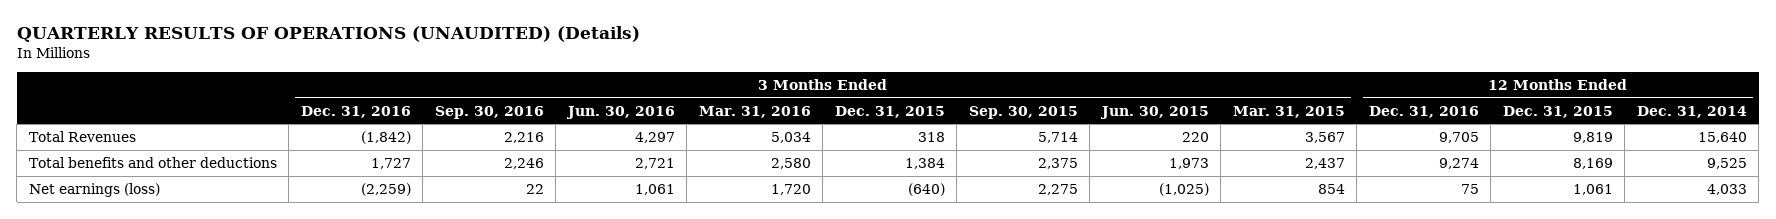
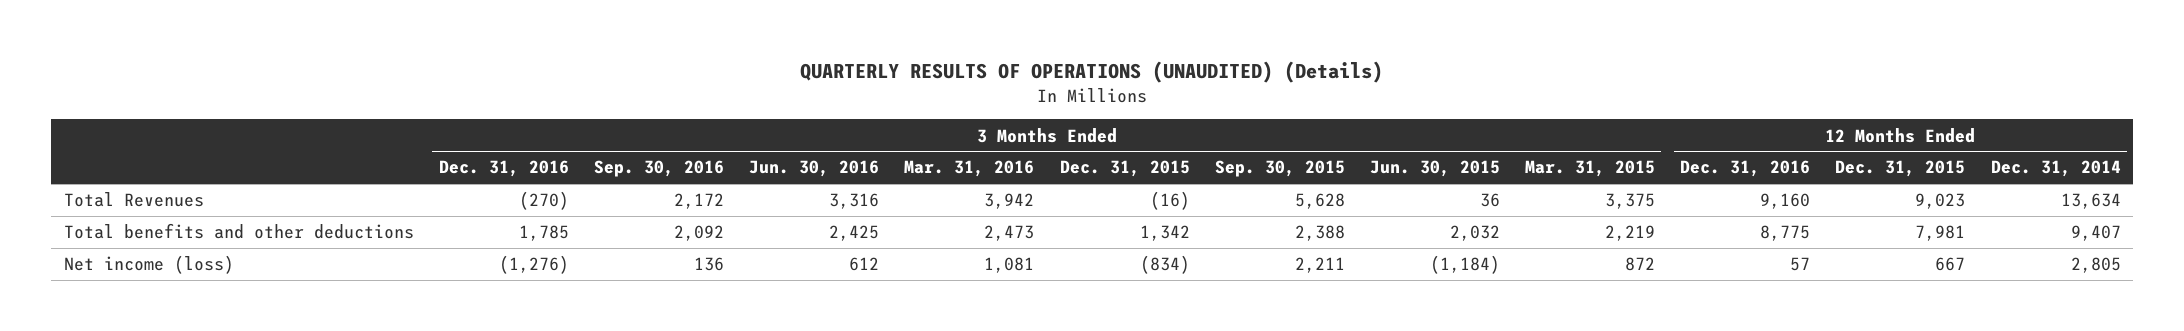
- Total Revenues | (1,842) | 2,216 | 4,297 | 5,034 | 318 | 5,714 | 220 | 3,567 | 9,705 | 9,819 | 15,640
- Total benefits and other deductions | 1,727 | 2,246 | 2,721 | 2,580 | 1,384 | 2,375 | 1,973 | 2,437 | 9,274 | 8,169 | 9,525
- Net earnings (loss) | (2,259) | 22 | 1,061 | 1,720 | (640) | 2,275 | (1,025) | 854 | 75 | 1,061 | 4,033
+ Total Revenues | (270) | 2,172 | 3,316 | 3,942 | (16) | 5,628 | 36 | 3,375 | 9,160 | 9,023 | 13,634
+ Total benefits and other deductions | 1,785 | 2,092 | 2,425 | 2,473 | 1,342 | 2,388 | 2,032 | 2,219 | 8,775 | 7,981 | 9,407
+ Net income (loss) | (1,276) | 136 | 612 | 1,081 | (834) | 2,211 | (1,184) | 872 | 57 | 667 | 2,805

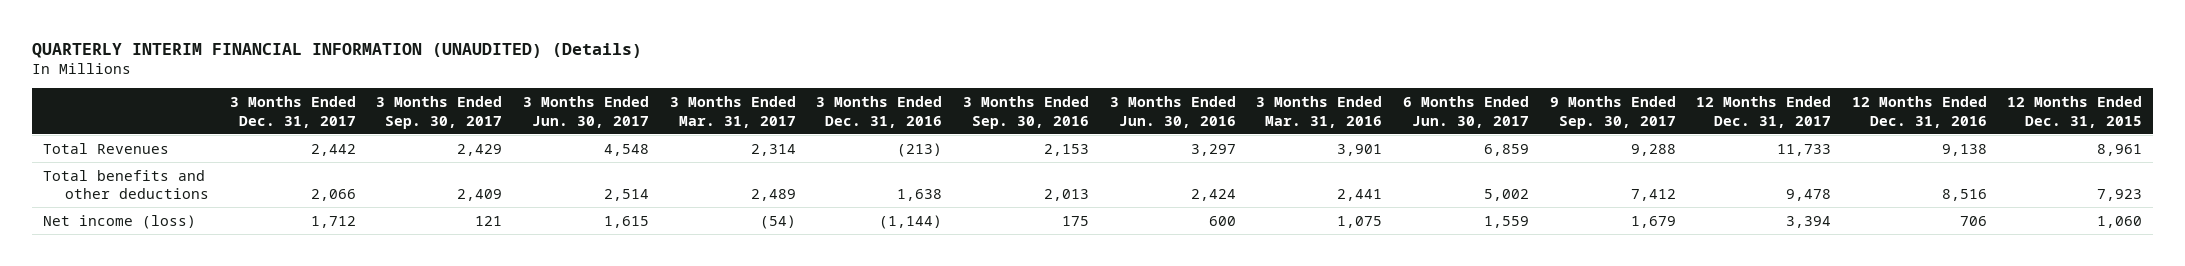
- QUARTERLY RESULTS OF OPERATIONS (UNAUDITED) (Details)
+ QUARTERLY INTERIM FINANCIAL INFORMATION (UNAUDITED) (Details)
- | 3 Months Ended Dec. 31, 2016 | 3 Months Ended Sep. 30, 2016 | 3 Months Ended Jun. 30, 2016 | 3 Months Ended Mar. 31, 2016 | 3 Months Ended Dec. 31, 2015 | 3 Months Ended Sep. 30, 2015 | 3 Months Ended Jun. 30, 2015 | 3 Months Ended Mar. 31, 2015 | 12 Months Ended Dec. 31, 2016 | 12 Months Ended Dec. 31, 2015 | 12 Months Ended Dec. 31, 2014
+ | 3 Months Ended Dec. 31, 2017 | 3 Months Ended Sep. 30, 2017 | 3 Months Ended Jun. 30, 2017 | 3 Months Ended Mar. 31, 2017 | 3 Months Ended Dec. 31, 2016 | 3 Months Ended Sep. 30, 2016 | 3 Months Ended Jun. 30, 2016 | 3 Months Ended Mar. 31, 2016 | 6 Months Ended Jun. 30, 2017 | 9 Months Ended Sep. 30, 2017 | 12 Months Ended Dec. 31, 2017 | 12 Months Ended Dec. 31, 2016 | 12 Months Ended Dec. 31, 2015
- Total Revenues | (270) | 2,172 | 3,316 | 3,942 | (16) | 5,628 | 36 | 3,375 | 9,160 | 9,023 | 13,634
- Total benefits and other deductions | 1,785 | 2,092 | 2,425 | 2,473 | 1,342 | 2,388 | 2,032 | 2,219 | 8,775 | 7,981 | 9,407
- Net income (loss) | (1,276) | 136 | 612 | 1,081 | (834) | 2,211 | (1,184) | 872 | 57 | 667 | 2,805
+ Total Revenues | 2,442 | 2,429 | 4,548 | 2,314 | (213) | 2,153 | 3,297 | 3,901 | 6,859 | 9,288 | 11,733 | 9,138 | 8,961
+ Total benefits and other deductions | 2,066 | 2,409 | 2,514 | 2,489 | 1,638 | 2,013 | 2,424 | 2,441 | 5,002 | 7,412 | 9,478 | 8,516 | 7,923
+ Net income (loss) | 1,712 | 121 | 1,615 | (54) | (1,144) | 175 | 600 | 1,075 | 1,559 | 1,679 | 3,394 | 706 | 1,060

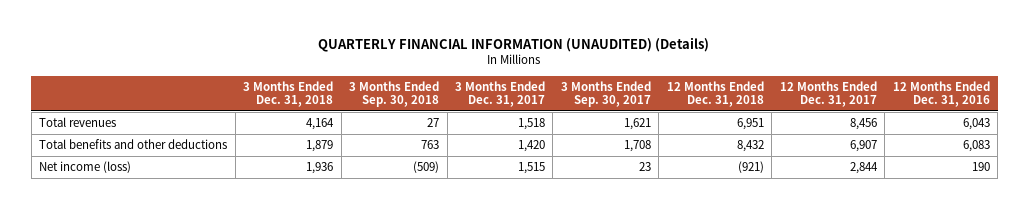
- QUARTERLY INTERIM FINANCIAL INFORMATION (UNAUDITED) (Details)
+ QUARTERLY FINANCIAL INFORMATION (UNAUDITED) (Details)
- | 3 Months Ended Dec. 31, 2017 | 3 Months Ended Sep. 30, 2017 | 3 Months Ended Jun. 30, 2017 | 3 Months Ended Mar. 31, 2017 | 3 Months Ended Dec. 31, 2016 | 3 Months Ended Sep. 30, 2016 | 3 Months Ended Jun. 30, 2016 | 3 Months Ended Mar. 31, 2016 | 6 Months Ended Jun. 30, 2017 | 9 Months Ended Sep. 30, 2017 | 12 Months Ended Dec. 31, 2017 | 12 Months Ended Dec. 31, 2016 | 12 Months Ended Dec. 31, 2015
+ | 3 Months Ended Dec. 31, 2018 | 3 Months Ended Sep. 30, 2018 | 3 Months Ended Dec. 31, 2017 | 3 Months Ended Sep. 30, 2017 | 12 Months Ended Dec. 31, 2018 | 12 Months Ended Dec. 31, 2017 | 12 Months Ended Dec. 31, 2016
- Total Revenues | 2,442 | 2,429 | 4,548 | 2,314 | (213) | 2,153 | 3,297 | 3,901 | 6,859 | 9,288 | 11,733 | 9,138 | 8,961
- Total benefits and other deductions | 2,066 | 2,409 | 2,514 | 2,489 | 1,638 | 2,013 | 2,424 | 2,441 | 5,002 | 7,412 | 9,478 | 8,516 | 7,923
- Net income (loss) | 1,712 | 121 | 1,615 | (54) | (1,144) | 175 | 600 | 1,075 | 1,559 | 1,679 | 3,394 | 706 | 1,060
+ Total revenues | 4,164 | 27 | 1,518 | 1,621 | 6,951 | 8,456 | 6,043
+ Total benefits and other deductions | 1,879 | 763 | 1,420 | 1,708 | 8,432 | 6,907 | 6,083
+ Net income (loss) | 1,936 | (509) | 1,515 | 23 | (921) | 2,844 | 190

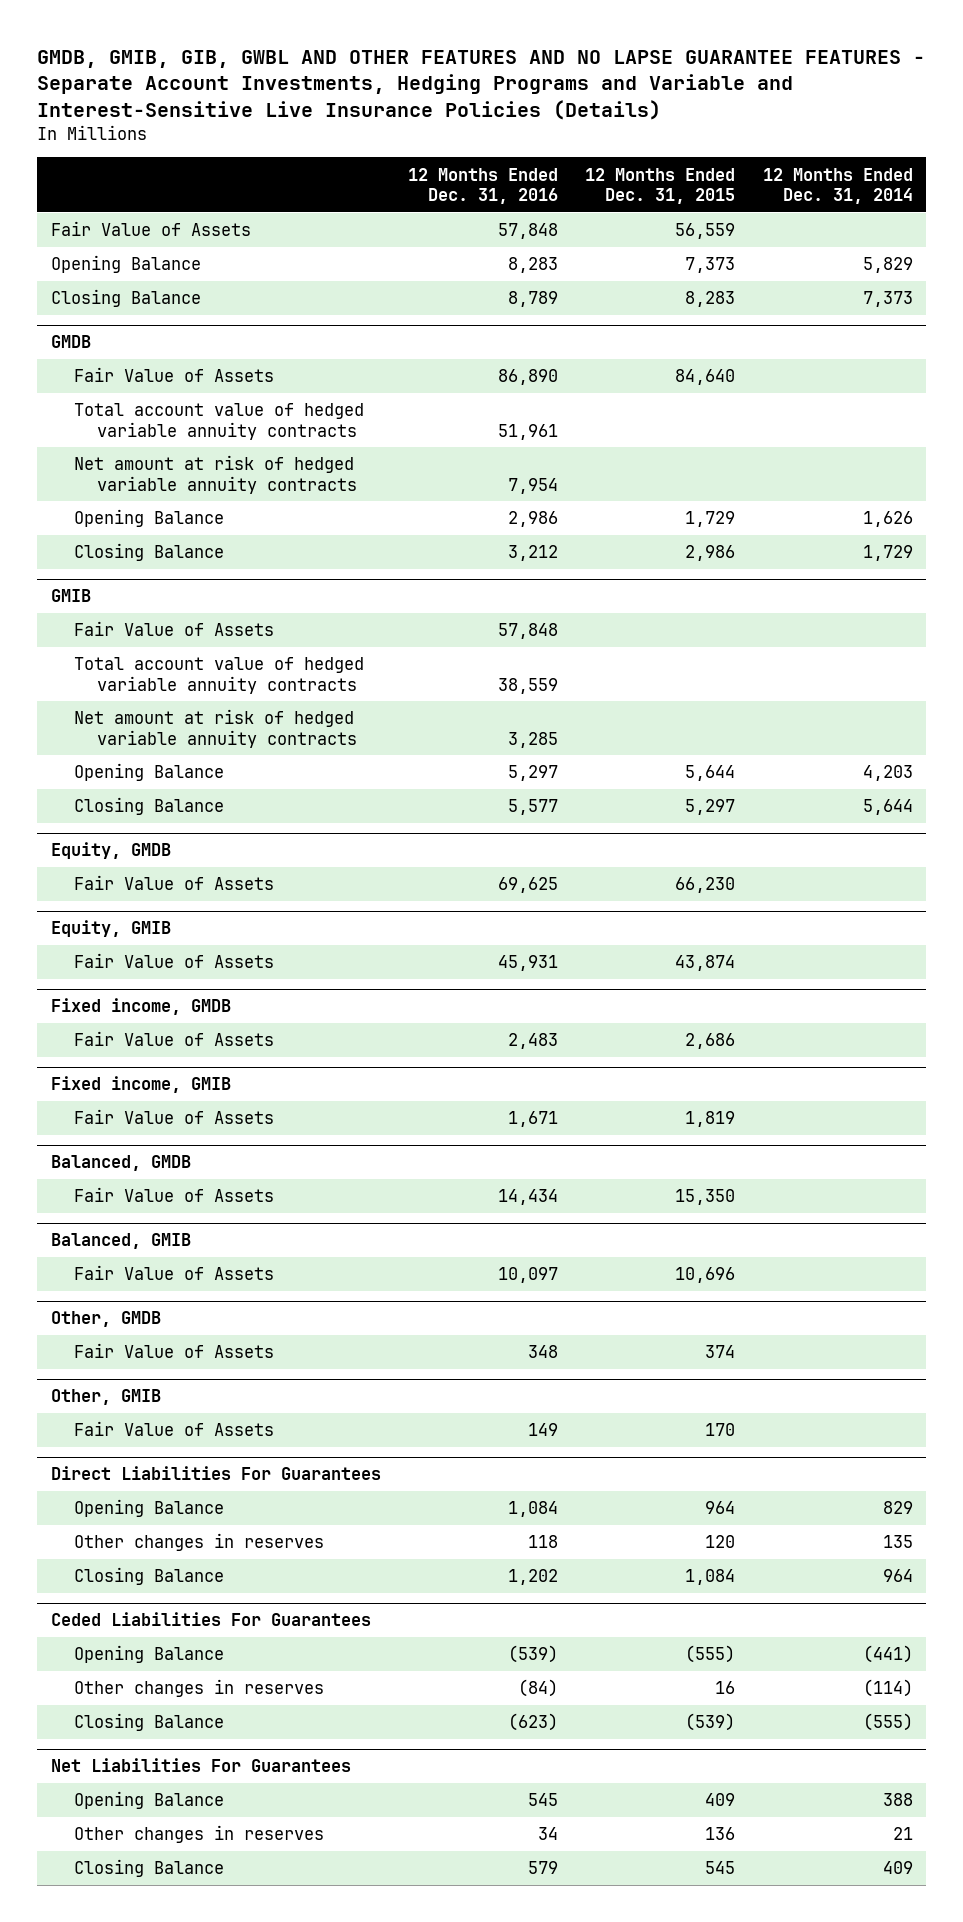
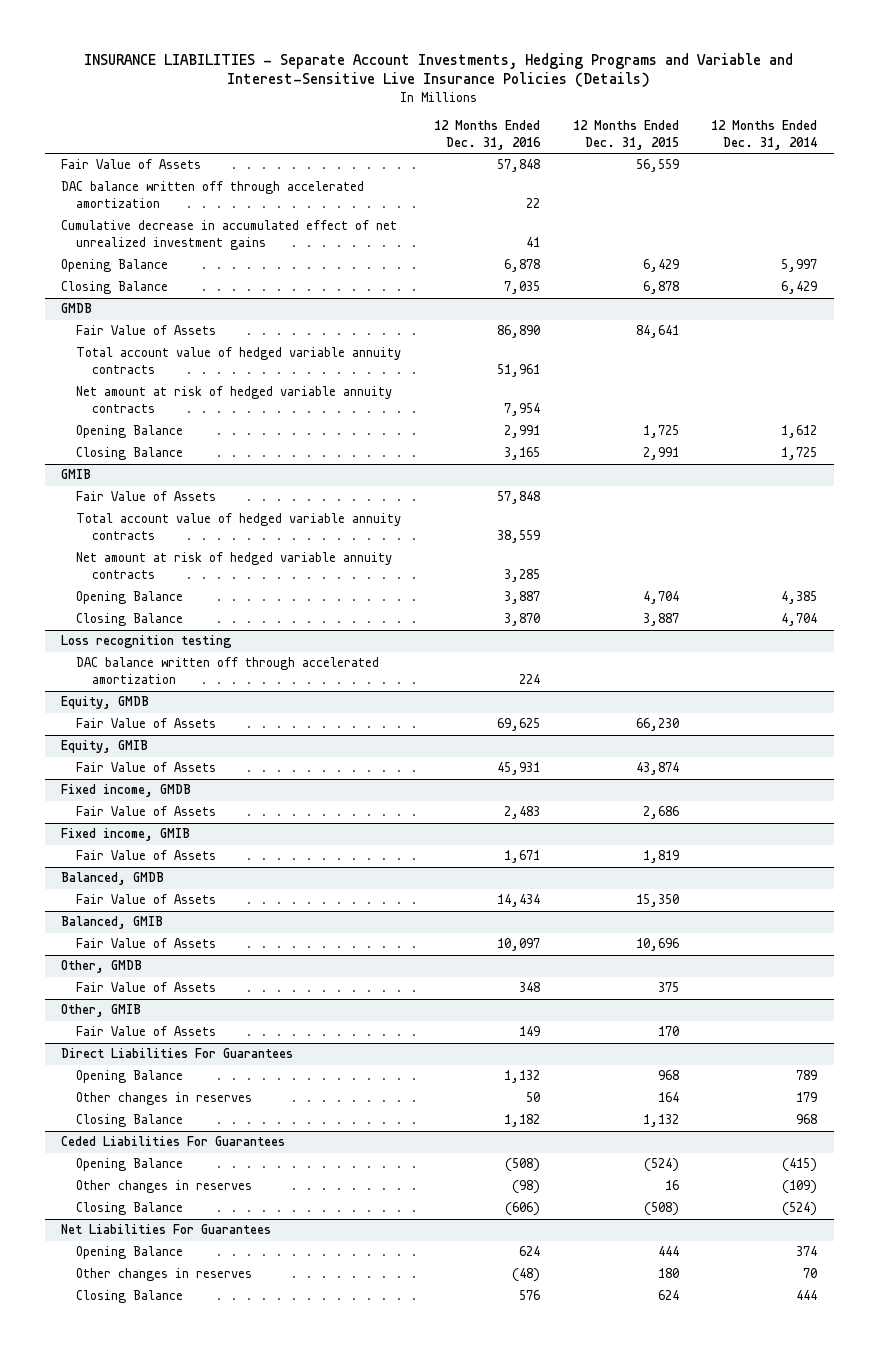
- GMDB, GMIB, GIB, GWBL AND OTHER FEATURES AND NO LAPSE GUARANTEE FEATURES - Separate Account Investments, Hedging Programs and Variable and Interest-Sensitive Live Insurance Policies (Details)
+ INSURANCE LIABILITIES - Separate Account Investments, Hedging Programs and Variable and Interest-Sensitive Live Insurance Policies (Details)
- Opening Balance | 8,283 | 7,373 | 5,829
- Closing Balance | 8,789 | 8,283 | 7,373
+ DAC balance written off through accelerated amortization | 22 | |
+ Cumulative decrease in accumulated effect of net unrealized investment gains | 41 | |
+ Opening Balance | 6,878 | 6,429 | 5,997
+ Closing Balance | 7,035 | 6,878 | 6,429
@ GMDB
- Fair Value of Assets | 86,890 | 84,640 |
+ Fair Value of Assets | 86,890 | 84,641 |
- Opening Balance | 2,986 | 1,729 | 1,626
- Closing Balance | 3,212 | 2,986 | 1,729
+ Opening Balance | 2,991 | 1,725 | 1,612
+ Closing Balance | 3,165 | 2,991 | 1,725
@ GMIB
- Opening Balance | 5,297 | 5,644 | 4,203
- Closing Balance | 5,577 | 5,297 | 5,644
+ Opening Balance | 3,887 | 4,704 | 4,385
+ Closing Balance | 3,870 | 3,887 | 4,704
+ Loss recognition testing
+ DAC balance written off through accelerated amortization | 224 | |
@ Other, GMDB
- Fair Value of Assets | 348 | 374 |
+ Fair Value of Assets | 348 | 375 |
@ Direct Liabilities For Guarantees
- Opening Balance | 1,084 | 964 | 829
- Other changes in reserves | 118 | 120 | 135
- Closing Balance | 1,202 | 1,084 | 964
+ Opening Balance | 1,132 | 968 | 789
+ Other changes in reserves | 50 | 164 | 179
+ Closing Balance | 1,182 | 1,132 | 968
@ Ceded Liabilities For Guarantees
- Opening Balance | (539) | (555) | (441)
- Other changes in reserves | (84) | 16 | (114)
- Closing Balance | (623) | (539) | (555)
+ Opening Balance | (508) | (524) | (415)
+ Other changes in reserves | (98) | 16 | (109)
+ Closing Balance | (606) | (508) | (524)
@ Net Liabilities For Guarantees
- Opening Balance | 545 | 409 | 388
- Other changes in reserves | 34 | 136 | 21
- Closing Balance | 579 | 545 | 409
+ Opening Balance | 624 | 444 | 374
+ Other changes in reserves | (48) | 180 | 70
+ Closing Balance | 576 | 624 | 444

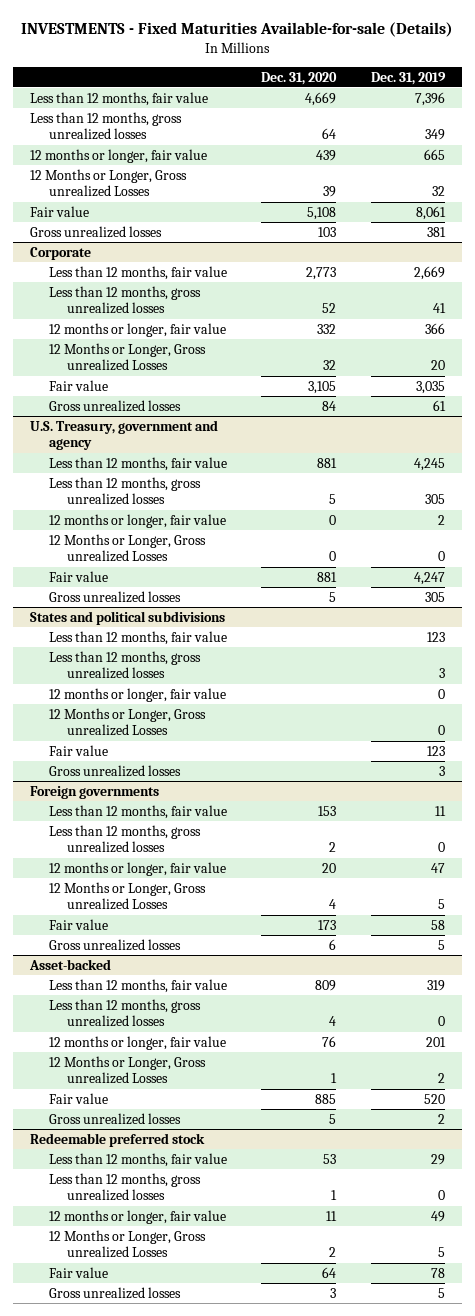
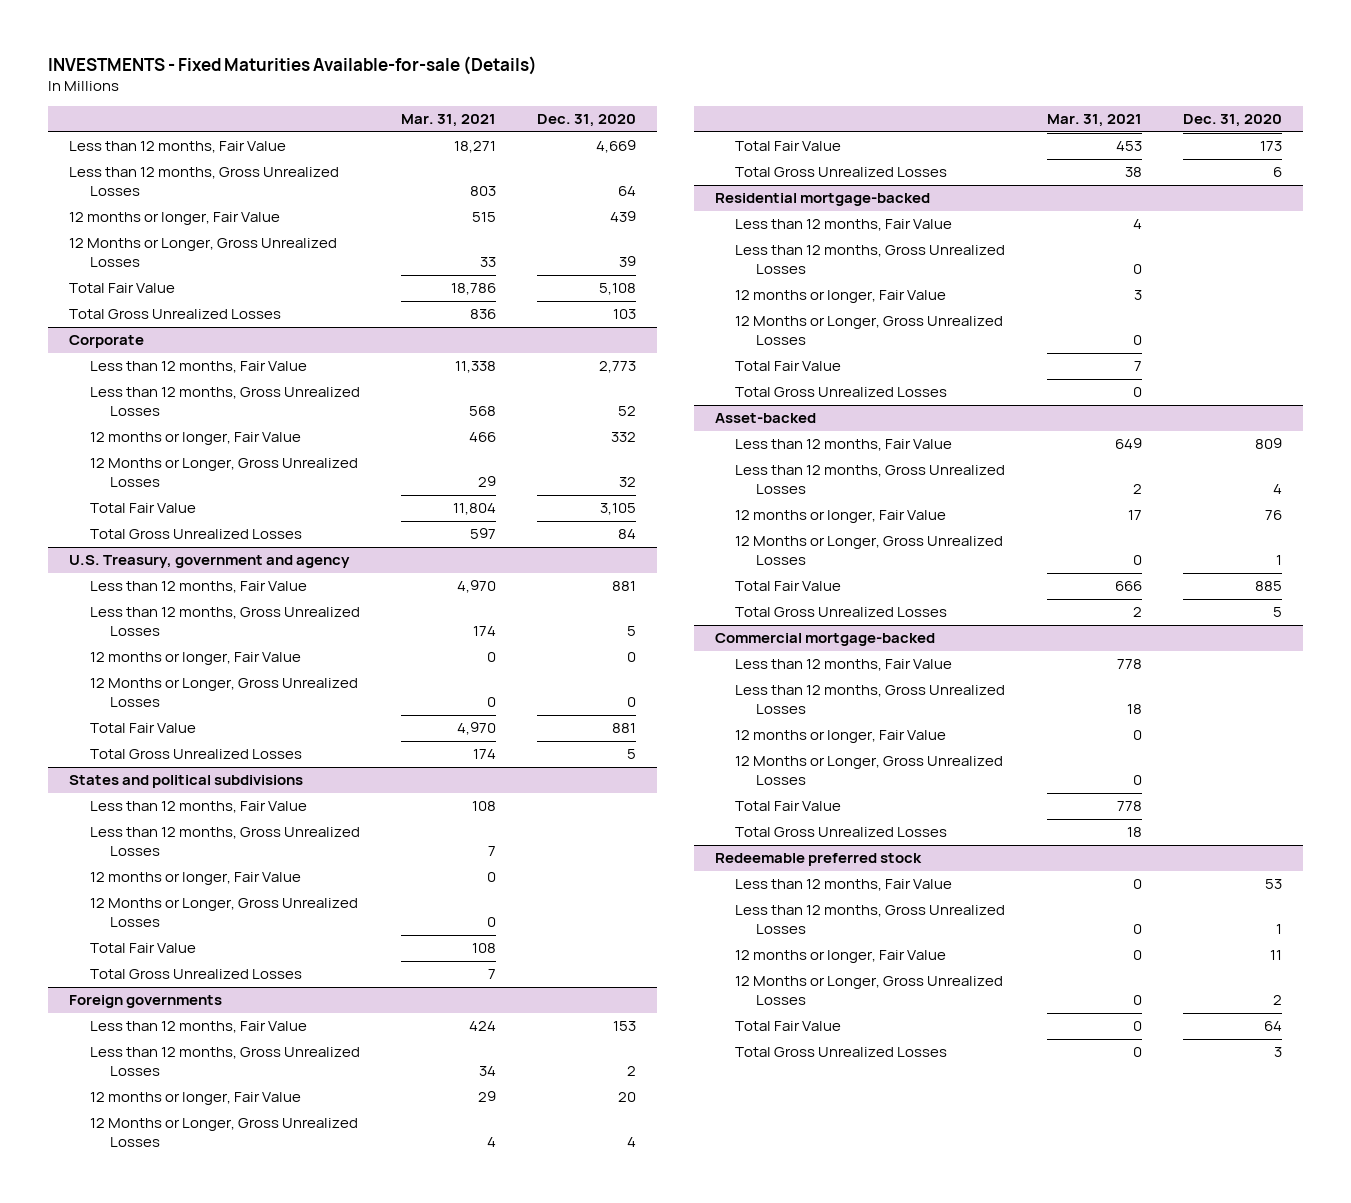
- | Dec. 31, 2020 | Dec. 31, 2019
+ | Mar. 31, 2021 | Dec. 31, 2020
- Less than 12 months, fair value | 4,669 | 7,396
- Less than 12 months, gross unrealized losses | 64 | 349
- 12 months or longer, fair value | 439 | 665
- 12 Months or Longer, Gross unrealized Losses | 39 | 32
- Fair value | 5,108 | 8,061
- Gross unrealized losses | 103 | 381
+ Less than 12 months, Fair Value | 18,271 | 4,669
+ Less than 12 months, Gross Unrealized Losses | 803 | 64
+ 12 months or longer, Fair Value | 515 | 439
+ 12 Months or Longer, Gross Unrealized Losses | 33 | 39
+ Total Fair Value | 18,786 | 5,108
+ Total Gross Unrealized Losses | 836 | 103
@ Corporate
- Less than 12 months, fair value | 2,773 | 2,669
- Less than 12 months, gross unrealized losses | 52 | 41
- 12 months or longer, fair value | 332 | 366
- 12 Months or Longer, Gross unrealized Losses | 32 | 20
- Fair value | 3,105 | 3,035
- Gross unrealized losses | 84 | 61
+ Less than 12 months, Fair Value | 11,338 | 2,773
+ Less than 12 months, Gross Unrealized Losses | 568 | 52
+ 12 months or longer, Fair Value | 466 | 332
+ 12 Months or Longer, Gross Unrealized Losses | 29 | 32
+ Total Fair Value | 11,804 | 3,105
+ Total Gross Unrealized Losses | 597 | 84
@ U.S. Treasury, government and agency
- Less than 12 months, fair value | 881 | 4,245
- Less than 12 months, gross unrealized losses | 5 | 305
- 12 months or longer, fair value | 0 | 2
- 12 Months or Longer, Gross unrealized Losses | 0 | 0
- Fair value | 881 | 4,247
- Gross unrealized losses | 5 | 305
+ Less than 12 months, Fair Value | 4,970 | 881
+ Less than 12 months, Gross Unrealized Losses | 174 | 5
+ 12 months or longer, Fair Value | 0 | 0
+ 12 Months or Longer, Gross Unrealized Losses | 0 | 0
+ Total Fair Value | 4,970 | 881
+ Total Gross Unrealized Losses | 174 | 5
@ States and political subdivisions
- Less than 12 months, fair value | | 123
- Less than 12 months, gross unrealized losses | | 3
- 12 months or longer, fair value | | 0
- 12 Months or Longer, Gross unrealized Losses | | 0
- Fair value | | 123
- Gross unrealized losses | | 3
+ Less than 12 months, Fair Value | 108 |
+ Less than 12 months, Gross Unrealized Losses | 7 |
+ 12 months or longer, Fair Value | 0 |
+ 12 Months or Longer, Gross Unrealized Losses | 0 |
+ Total Fair Value | 108 |
+ Total Gross Unrealized Losses | 7 |
@ Foreign governments
- Less than 12 months, fair value | 153 | 11
- Less than 12 months, gross unrealized losses | 2 | 0
- 12 months or longer, fair value | 20 | 47
- 12 Months or Longer, Gross unrealized Losses | 4 | 5
- Fair value | 173 | 58
- Gross unrealized losses | 6 | 5
+ Less than 12 months, Fair Value | 424 | 153
+ Less than 12 months, Gross Unrealized Losses | 34 | 2
+ 12 months or longer, Fair Value | 29 | 20
+ 12 Months or Longer, Gross Unrealized Losses | 4 | 4
+ Total Fair Value | 453 | 173
+ Total Gross Unrealized Losses | 38 | 6
+ Residential mortgage-backed
+ Less than 12 months, Fair Value | 4 |
+ Less than 12 months, Gross Unrealized Losses | 0 |
+ 12 months or longer, Fair Value | 3 |
+ 12 Months or Longer, Gross Unrealized Losses | 0 |
+ Total Fair Value | 7 |
+ Total Gross Unrealized Losses | 0 |
@ Asset-backed
- Less than 12 months, fair value | 809 | 319
- Less than 12 months, gross unrealized losses | 4 | 0
- 12 months or longer, fair value | 76 | 201
- 12 Months or Longer, Gross unrealized Losses | 1 | 2
- Fair value | 885 | 520
- Gross unrealized losses | 5 | 2
+ Less than 12 months, Fair Value | 649 | 809
+ Less than 12 months, Gross Unrealized Losses | 2 | 4
+ 12 months or longer, Fair Value | 17 | 76
+ 12 Months or Longer, Gross Unrealized Losses | 0 | 1
+ Total Fair Value | 666 | 885
+ Total Gross Unrealized Losses | 2 | 5
+ Commercial mortgage-backed
+ Less than 12 months, Fair Value | 778 |
+ Less than 12 months, Gross Unrealized Losses | 18 |
+ 12 months or longer, Fair Value | 0 |
+ 12 Months or Longer, Gross Unrealized Losses | 0 |
+ Total Fair Value | 778 |
+ Total Gross Unrealized Losses | 18 |
@ Redeemable preferred stock
- Less than 12 months, fair value | 53 | 29
- Less than 12 months, gross unrealized losses | 1 | 0
- 12 months or longer, fair value | 11 | 49
- 12 Months or Longer, Gross unrealized Losses | 2 | 5
- Fair value | 64 | 78
- Gross unrealized losses | 3 | 5
+ Less than 12 months, Fair Value | 0 | 53
+ Less than 12 months, Gross Unrealized Losses | 0 | 1
+ 12 months or longer, Fair Value | 0 | 11
+ 12 Months or Longer, Gross Unrealized Losses | 0 | 2
+ Total Fair Value | 0 | 64
+ Total Gross Unrealized Losses | 0 | 3

